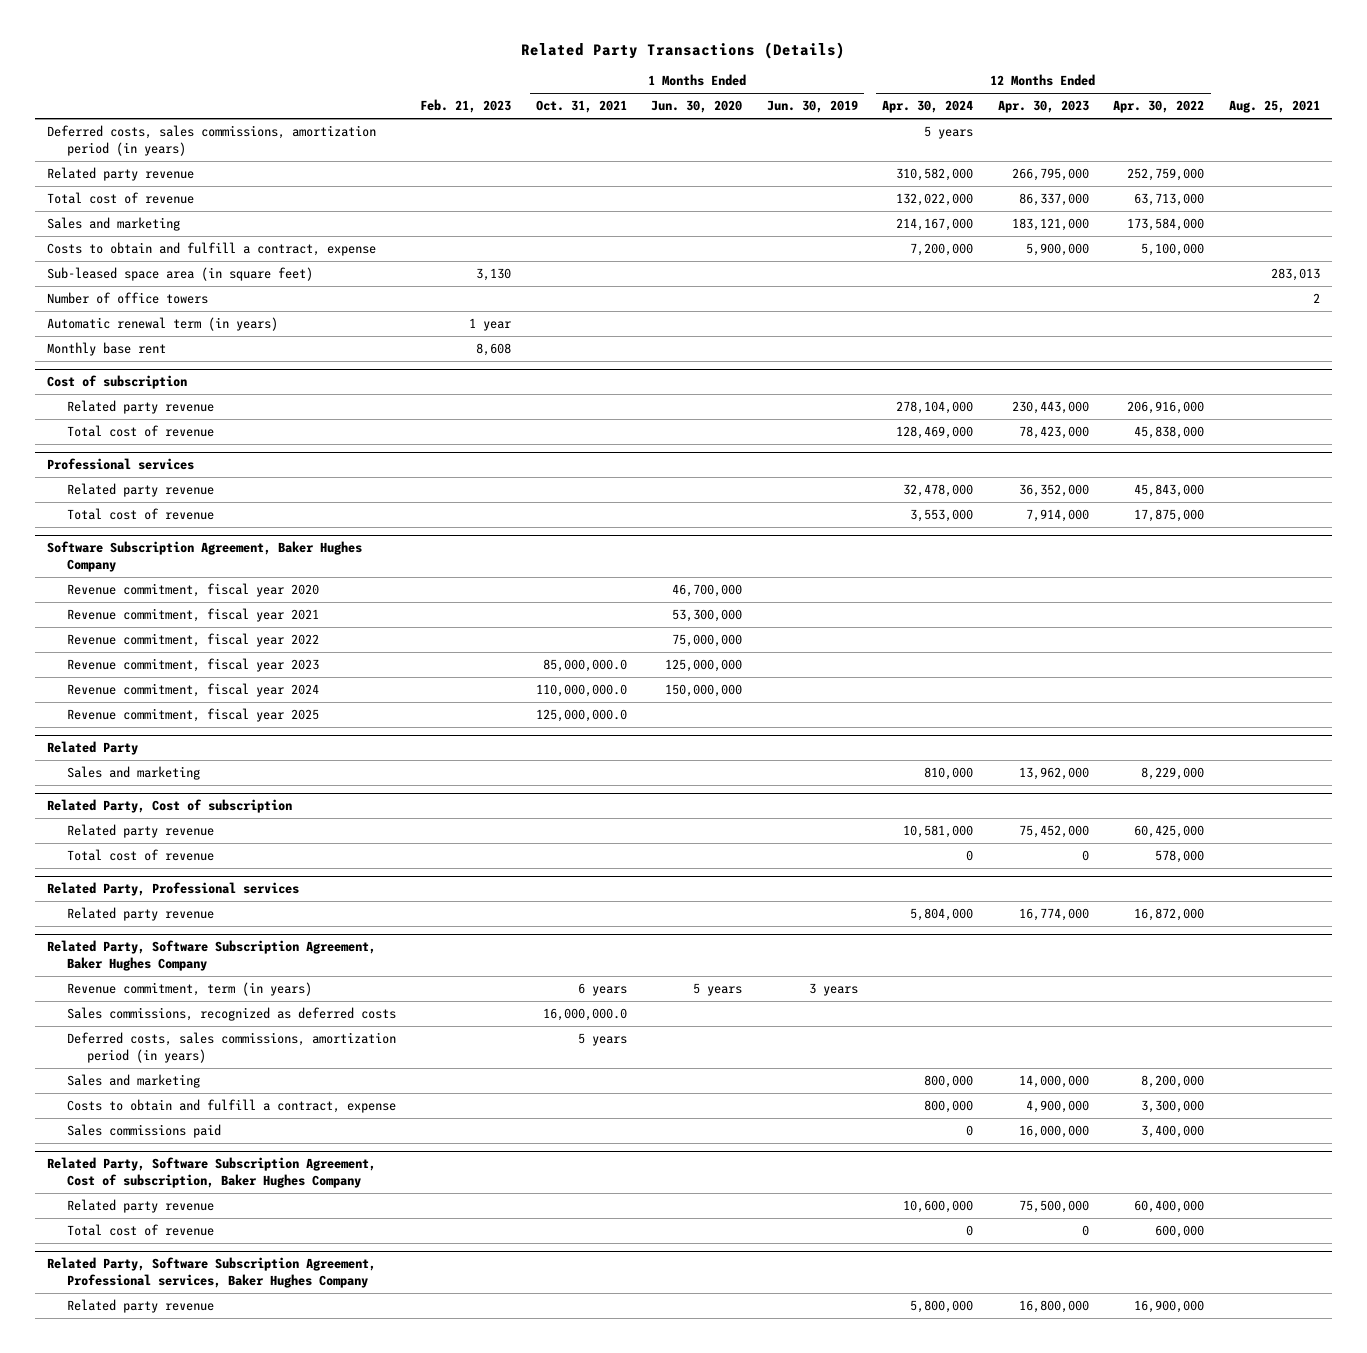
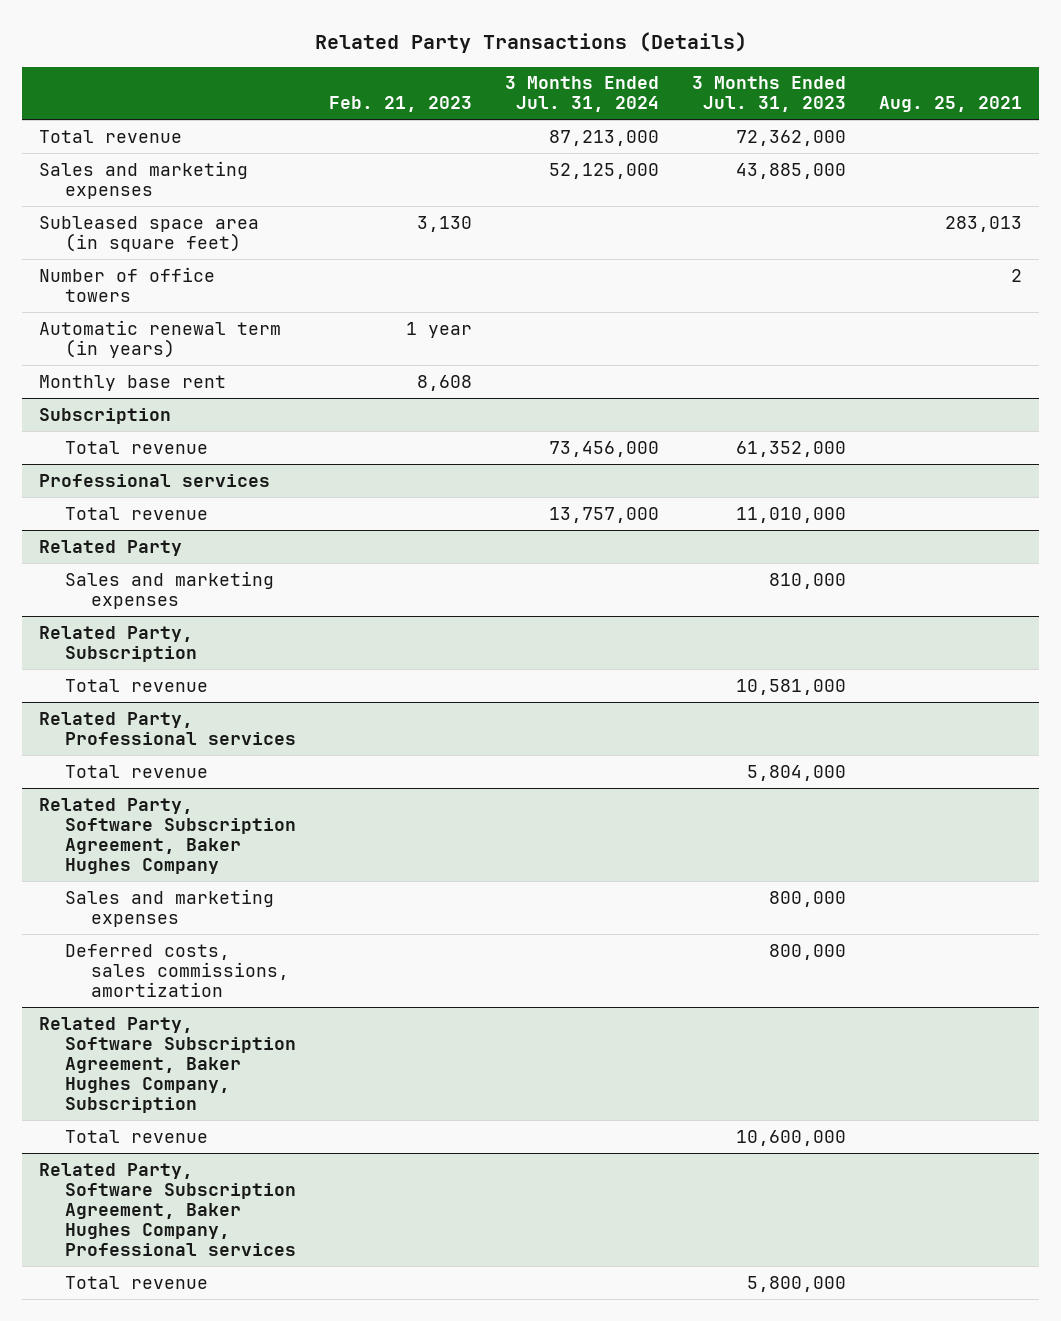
- | Feb. 21, 2023 | 1 Months Ended Oct. 31, 2021 | 1 Months Ended Jun. 30, 2020 | 1 Months Ended Jun. 30, 2019 | 12 Months Ended Apr. 30, 2024 | 12 Months Ended Apr. 30, 2023 | 12 Months Ended Apr. 30, 2022 | Aug. 25, 2021
+ | Feb. 21, 2023 | 3 Months Ended Jul. 31, 2024 | 3 Months Ended Jul. 31, 2023 | Aug. 25, 2021
- Deferred costs, sales commissions, amortization period (in years) | | | | | 5 years | | |
- Related party revenue | | | | | 310,582,000 | 266,795,000 | 252,759,000 |
- Total cost of revenue | | | | | 132,022,000 | 86,337,000 | 63,713,000 |
- Sales and marketing | | | | | 214,167,000 | 183,121,000 | 173,584,000 |
- Costs to obtain and fulfill a contract, expense | | | | | 7,200,000 | 5,900,000 | 5,100,000 |
- Sub-leased space area (in square feet) | 3,130 | | | | | | | 283,013
+ Total revenue | | 87,213,000 | 72,362,000 |
+ Sales and marketing expenses | | 52,125,000 | 43,885,000 |
+ Subleased space area (in square feet) | 3,130 | | | 283,013
- Cost of subscription
- Related party revenue | | | | | 278,104,000 | 230,443,000 | 206,916,000 |
- Total cost of revenue | | | | | 128,469,000 | 78,423,000 | 45,838,000 |
+ Subscription
+ Total revenue | | 73,456,000 | 61,352,000 |
@ Professional services
- Related party revenue | | | | | 32,478,000 | 36,352,000 | 45,843,000 |
- Total cost of revenue | | | | | 3,553,000 | 7,914,000 | 17,875,000 |
- Software Subscription Agreement, Baker Hughes Company
- Revenue commitment, fiscal year 2020 | | | 46,700,000 | | | | |
- Revenue commitment, fiscal year 2021 | | | 53,300,000 | | | | |
- Revenue commitment, fiscal year 2022 | | | 75,000,000 | | | | |
- Revenue commitment, fiscal year 2023 | | 85,000,000.0 | 125,000,000 | | | | |
- Revenue commitment, fiscal year 2024 | | 110,000,000.0 | 150,000,000 | | | | |
- Revenue commitment, fiscal year 2025 | | 125,000,000.0 | | | | | |
@ Professional services
+ Total revenue | | 13,757,000 | 11,010,000 |
@ Related Party
- Sales and marketing | | | | | 810,000 | 13,962,000 | 8,229,000 |
- Related Party, Cost of subscription
- Related party revenue | | | | | 10,581,000 | 75,452,000 | 60,425,000 |
- Total cost of revenue | | | | | 0 | 0 | 578,000 |
@ Related Party
+ Sales and marketing expenses | | | 810,000 |
+ Related Party, Subscription
+ Total revenue | | | 10,581,000 |
@ Related Party, Professional services
- Related party revenue | | | | | 5,804,000 | 16,774,000 | 16,872,000 |
+ Total revenue | | | 5,804,000 |
@ Related Party, Software Subscription Agreement, Baker Hughes Company
- Revenue commitment, term (in years) | | 6 years | 5 years | 3 years | | | |
- Sales commissions, recognized as deferred costs | | 16,000,000.0 | | | | | |
- Deferred costs, sales commissions, amortization period (in years) | | 5 years | | | | | |
- Sales and marketing | | | | | 800,000 | 14,000,000 | 8,200,000 |
- Costs to obtain and fulfill a contract, expense | | | | | 800,000 | 4,900,000 | 3,300,000 |
- Sales commissions paid | | | | | 0 | 16,000,000 | 3,400,000 |
- Related Party, Software Subscription Agreement, Cost of subscription, Baker Hughes Company
- Related party revenue | | | | | 10,600,000 | 75,500,000 | 60,400,000 |
- Total cost of revenue | | | | | 0 | 0 | 600,000 |
- Related Party, Software Subscription Agreement, Professional services, Baker Hughes Company
- Related party revenue | | | | | 5,800,000 | 16,800,000 | 16,900,000 |
@ Related Party, Software Subscription Agreement, Baker Hughes Company
+ Sales and marketing expenses | | | 800,000 |
+ Deferred costs, sales commissions, amortization | | | 800,000 |
+ Related Party, Software Subscription Agreement, Baker Hughes Company, Subscription
+ Total revenue | | | 10,600,000 |
+ Related Party, Software Subscription Agreement, Baker Hughes Company, Professional services
+ Total revenue | | | 5,800,000 |

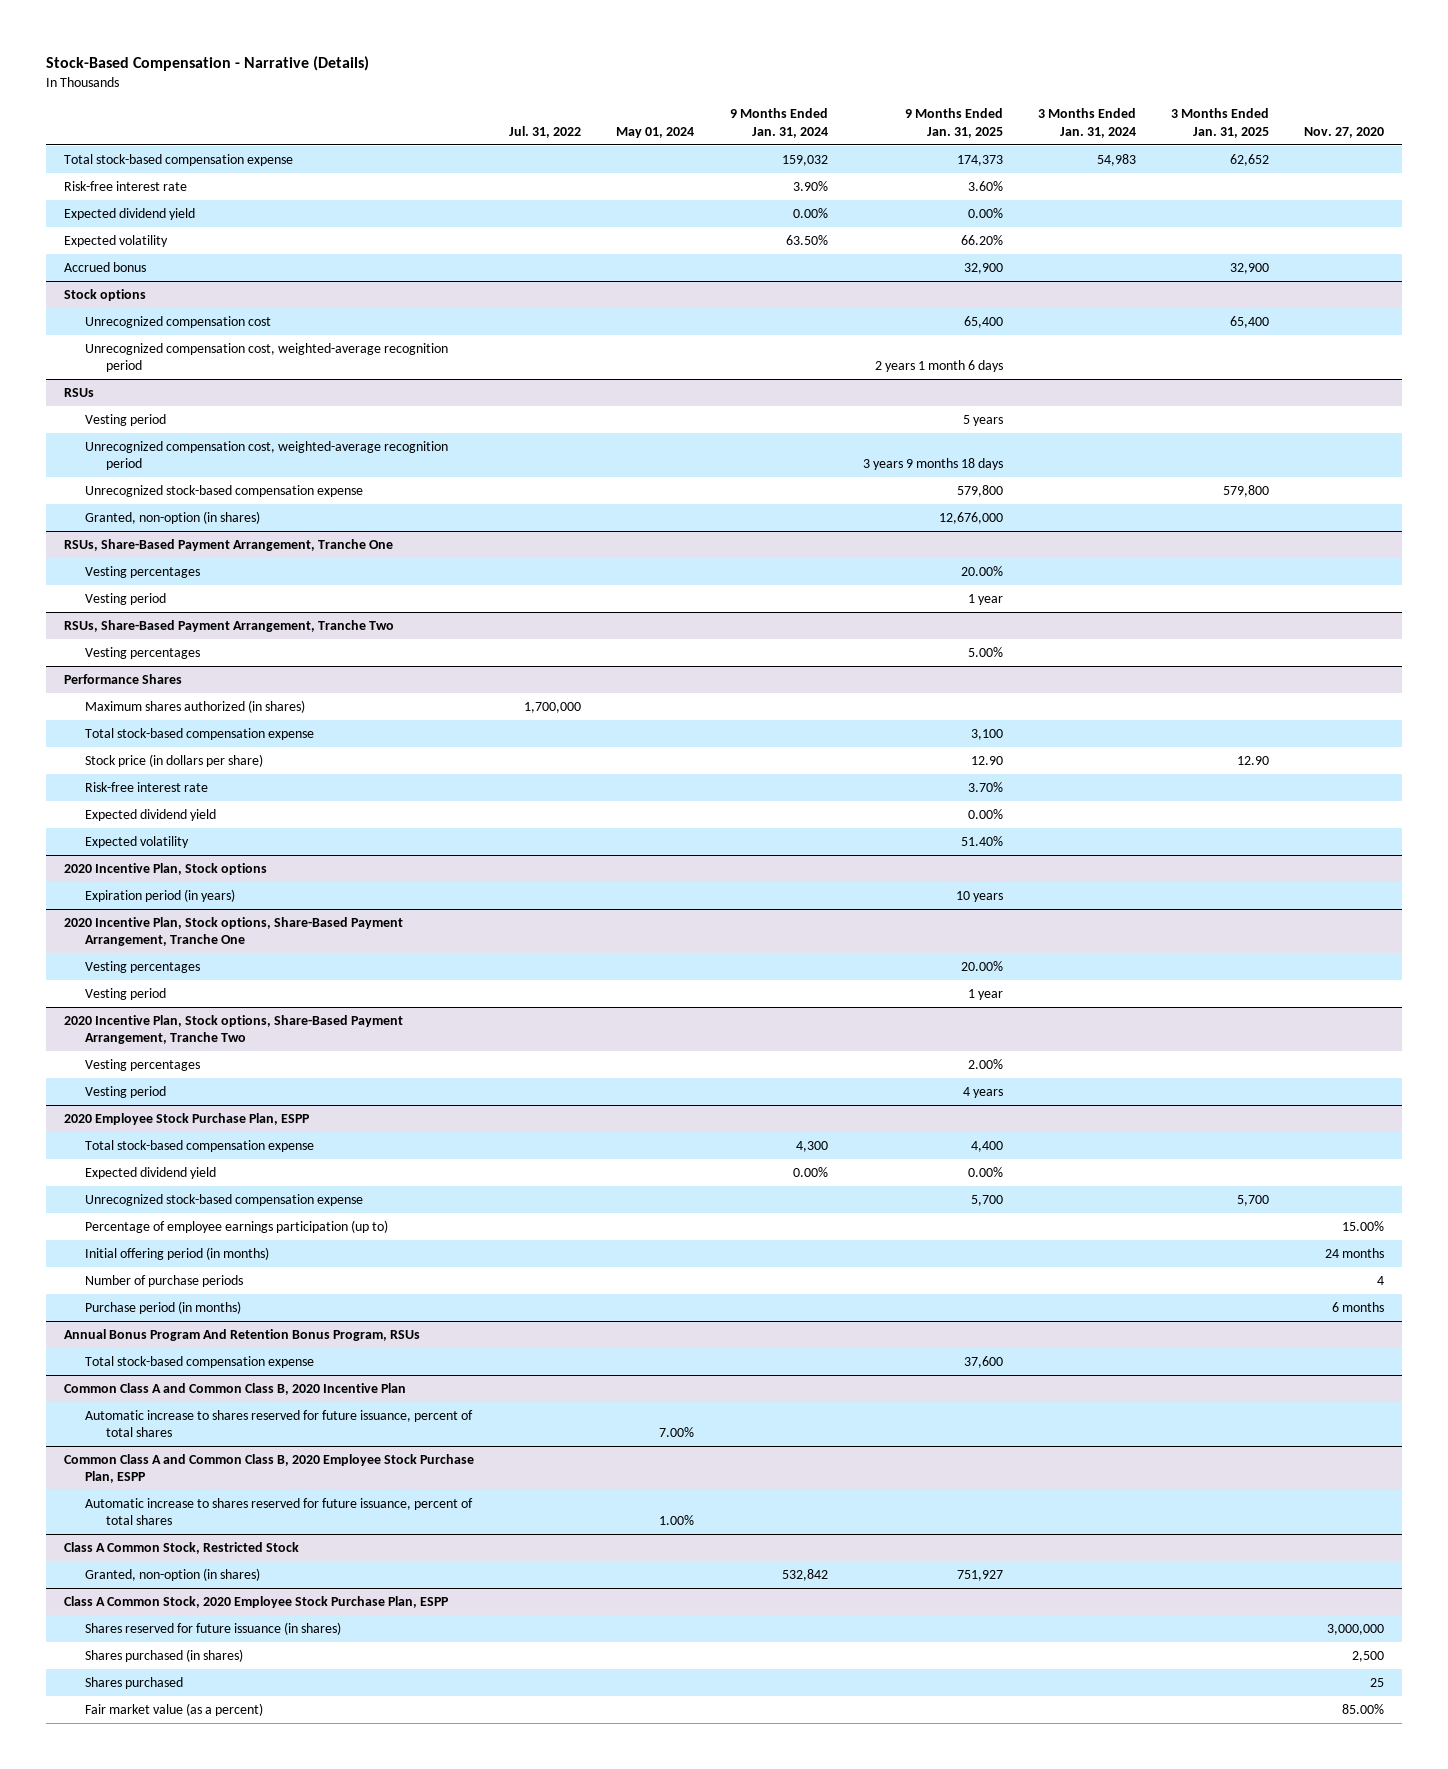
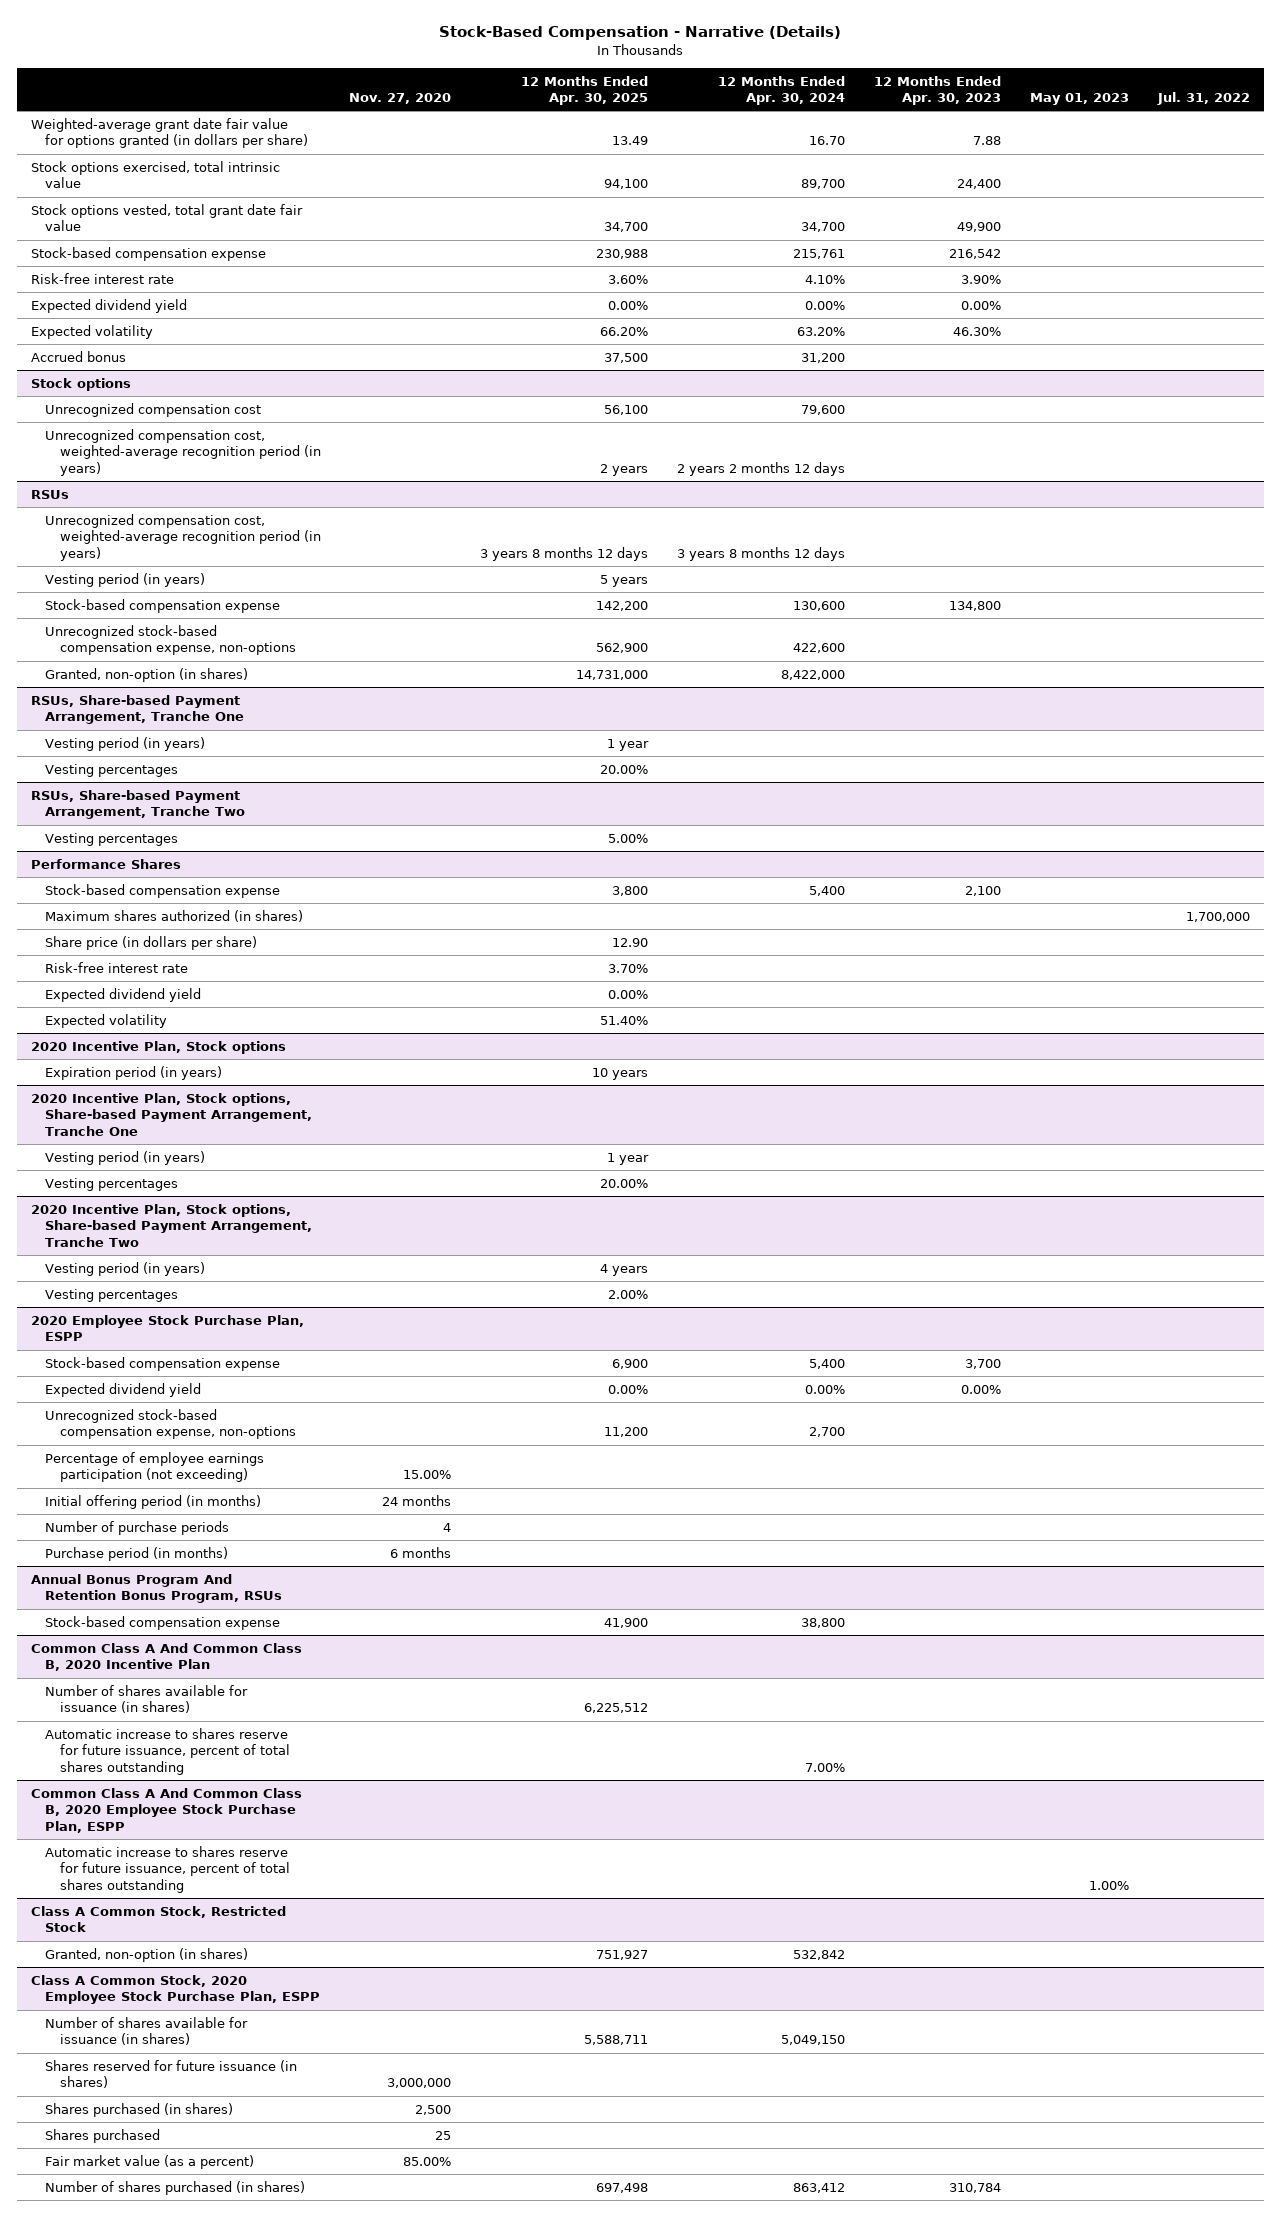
- | Jul. 31, 2022 | May 01, 2024 | 9 Months Ended Jan. 31, 2024 | 9 Months Ended Jan. 31, 2025 | 3 Months Ended Jan. 31, 2024 | 3 Months Ended Jan. 31, 2025 | Nov. 27, 2020
+ | Nov. 27, 2020 | 12 Months Ended Apr. 30, 2025 | 12 Months Ended Apr. 30, 2024 | 12 Months Ended Apr. 30, 2023 | May 01, 2023 | Jul. 31, 2022
- Total stock-based compensation expense | | | 159,032 | 174,373 | 54,983 | 62,652 |
+ Weighted-average grant date fair value for options granted (in dollars per share) | | 13.49 | 16.70 | 7.88 | |
+ Stock options exercised, total intrinsic value | | 94,100 | 89,700 | 24,400 | |
+ Stock options vested, total grant date fair value | | 34,700 | 34,700 | 49,900 | |
+ Stock-based compensation expense | | 230,988 | 215,761 | 216,542 | |
@ Stock options
- Unrecognized compensation cost, weighted-average recognition period | | | | 2 years 1 month 6 days | | |
+ Unrecognized compensation cost, weighted-average recognition period (in years) | | 2 years | 2 years 2 months 12 days | | |
@ RSUs
- Vesting period | | | | 5 years | | |
- Unrecognized compensation cost, weighted-average recognition period | | | | 3 years 9 months 18 days | | |
- Unrecognized stock-based compensation expense | | | | 579,800 | | 579,800 |
+ Unrecognized compensation cost, weighted-average recognition period (in years) | | 3 years 8 months 12 days | 3 years 8 months 12 days | | |
+ Vesting period (in years) | | 5 years | | | |
+ Stock-based compensation expense | | 142,200 | 130,600 | 134,800 | |
+ Unrecognized stock-based compensation expense, non-options | | 562,900 | 422,600 | | |
- RSUs, Share-Based Payment Arrangement, Tranche One
+ RSUs, Share-based Payment Arrangement, Tranche One
+ Vesting period (in years) | | 1 year | | | |
- Vesting period | | | | 1 year | | |
- RSUs, Share-Based Payment Arrangement, Tranche Two
+ RSUs, Share-based Payment Arrangement, Tranche Two
@ Performance Shares
+ Stock-based compensation expense | | 3,800 | 5,400 | 2,100 | |
- Total stock-based compensation expense | | | | 3,100 | | |
- Stock price (in dollars per share) | | | | 12.90 | | 12.90 |
+ Share price (in dollars per share) | | 12.90 | | | |
- 2020 Incentive Plan, Stock options, Share-Based Payment Arrangement, Tranche One
+ 2020 Incentive Plan, Stock options, Share-based Payment Arrangement, Tranche One
+ Vesting period (in years) | | 1 year | | | |
- Vesting period | | | | 1 year | | |
- 2020 Incentive Plan, Stock options, Share-Based Payment Arrangement, Tranche Two
+ 2020 Incentive Plan, Stock options, Share-based Payment Arrangement, Tranche Two
+ Vesting period (in years) | | 4 years | | | |
- Vesting period | | | | 4 years | | |
@ 2020 Employee Stock Purchase Plan, ESPP
- Total stock-based compensation expense | | | 4,300 | 4,400 | | |
+ Stock-based compensation expense | | 6,900 | 5,400 | 3,700 | |
- Unrecognized stock-based compensation expense | | | | 5,700 | | 5,700 |
- Percentage of employee earnings participation (up to) | | | | | | | 15.00%
+ Unrecognized stock-based compensation expense, non-options | | 11,200 | 2,700 | | |
+ Percentage of employee earnings participation (not exceeding) | 15.00% | | | | |
@ Annual Bonus Program And Retention Bonus Program, RSUs
- Total stock-based compensation expense | | | | 37,600 | | |
- Common Class A and Common Class B, 2020 Incentive Plan
- Automatic increase to shares reserved for future issuance, percent of total shares | | 7.00% | | | | |
- Common Class A and Common Class B, 2020 Employee Stock Purchase Plan, ESPP
- Automatic increase to shares reserved for future issuance, percent of total shares | | 1.00% | | | | |
@ Annual Bonus Program And Retention Bonus Program, RSUs
+ Stock-based compensation expense | | 41,900 | 38,800 | | |
+ Common Class A And Common Class B, 2020 Incentive Plan
+ Number of shares available for issuance (in shares) | | 6,225,512 | | | |
+ Automatic increase to shares reserve for future issuance, percent of total shares outstanding | | | 7.00% | | |
+ Common Class A And Common Class B, 2020 Employee Stock Purchase Plan, ESPP
+ Automatic increase to shares reserve for future issuance, percent of total shares outstanding | | | | | 1.00% |
@ Class A Common Stock, 2020 Employee Stock Purchase Plan, ESPP
+ Number of shares available for issuance (in shares) | | 5,588,711 | 5,049,150 | | |
+ Number of shares purchased (in shares) | | 697,498 | 863,412 | 310,784 | |

